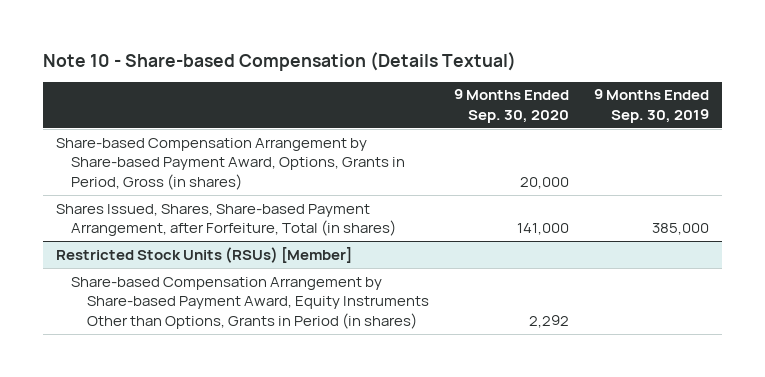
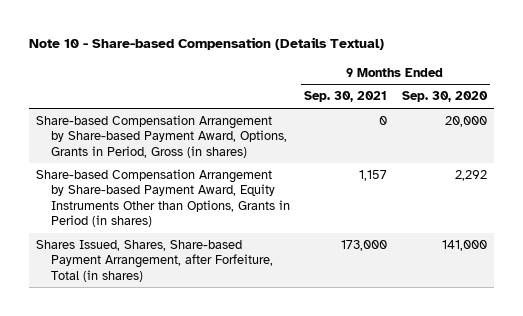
- | 9 Months Ended Sep. 30, 2020 | 9 Months Ended Sep. 30, 2019
+ | 9 Months Ended Sep. 30, 2021 | 9 Months Ended Sep. 30, 2020
- Restricted Stock Units (RSUs) [Member]
moved down: Shares Issued, Shares, Share-based Payment Arrangement, after Forfeiture, Total (in shares) | 173,000 | 141,000

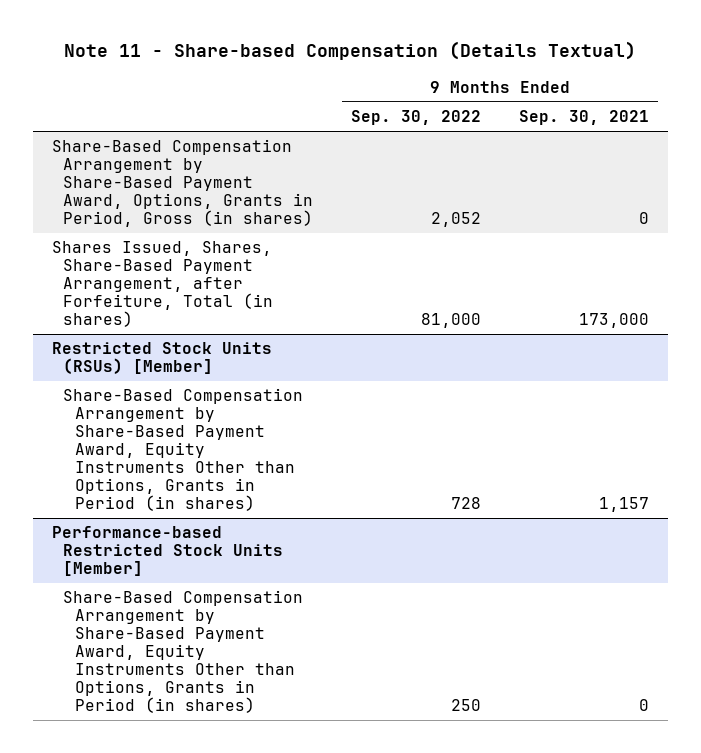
- Note 10 - Share-based Compensation (Details Textual)
+ Note 11 - Share-based Compensation (Details Textual)
- | 9 Months Ended Sep. 30, 2021 | 9 Months Ended Sep. 30, 2020
+ | 9 Months Ended Sep. 30, 2022 | 9 Months Ended Sep. 30, 2021
- Share-based Compensation Arrangement by Share-based Payment Award, Options, Grants in Period, Gross (in shares) | 0 | 20,000
- Share-based Compensation Arrangement by Share-based Payment Award, Equity Instruments Other than Options, Grants in Period (in shares) | 1,157 | 2,292
- Shares Issued, Shares, Share-based Payment Arrangement, after Forfeiture, Total (in shares) | 173,000 | 141,000
+ Share-Based Compensation Arrangement by Share-Based Payment Award, Options, Grants in Period, Gross (in shares) | 2,052 | 0
+ Shares Issued, Shares, Share-Based Payment Arrangement, after Forfeiture, Total (in shares) | 81,000 | 173,000
+ Restricted Stock Units (RSUs) [Member]
+ Share-Based Compensation Arrangement by Share-Based Payment Award, Equity Instruments Other than Options, Grants in Period (in shares) | 728 | 1,157
+ Performance-based Restricted Stock Units [Member]
+ Share-Based Compensation Arrangement by Share-Based Payment Award, Equity Instruments Other than Options, Grants in Period (in shares) | 250 | 0

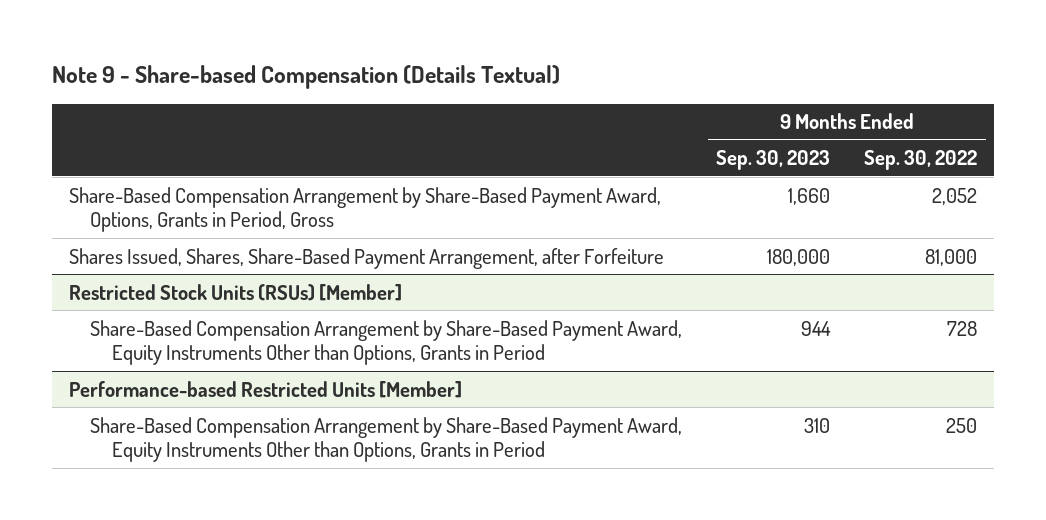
- Note 11 - Share-based Compensation (Details Textual)
+ Note 9 - Share-based Compensation (Details Textual)
- | 9 Months Ended Sep. 30, 2022 | 9 Months Ended Sep. 30, 2021
+ | 9 Months Ended Sep. 30, 2023 | 9 Months Ended Sep. 30, 2022
- Share-Based Compensation Arrangement by Share-Based Payment Award, Options, Grants in Period, Gross (in shares) | 2,052 | 0
- Shares Issued, Shares, Share-Based Payment Arrangement, after Forfeiture, Total (in shares) | 81,000 | 173,000
+ Share-Based Compensation Arrangement by Share-Based Payment Award, Options, Grants in Period, Gross | 1,660 | 2,052
+ Shares Issued, Shares, Share-Based Payment Arrangement, after Forfeiture | 180,000 | 81,000
@ Restricted Stock Units (RSUs) [Member]
- Share-Based Compensation Arrangement by Share-Based Payment Award, Equity Instruments Other than Options, Grants in Period (in shares) | 728 | 1,157
- Performance-based Restricted Stock Units [Member]
- Share-Based Compensation Arrangement by Share-Based Payment Award, Equity Instruments Other than Options, Grants in Period (in shares) | 250 | 0
@ Restricted Stock Units (RSUs) [Member]
+ Share-Based Compensation Arrangement by Share-Based Payment Award, Equity Instruments Other than Options, Grants in Period | 944 | 728
+ Performance-based Restricted Units [Member]
+ Share-Based Compensation Arrangement by Share-Based Payment Award, Equity Instruments Other than Options, Grants in Period | 310 | 250

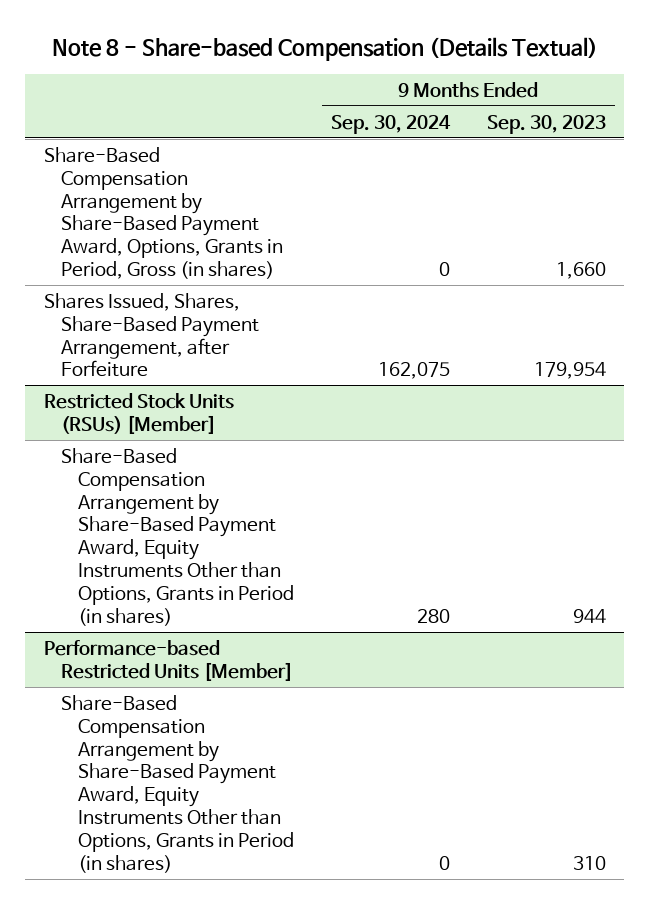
- Note 9 - Share-based Compensation (Details Textual)
+ Note 8 - Share-based Compensation (Details Textual)
- | 9 Months Ended Sep. 30, 2023 | 9 Months Ended Sep. 30, 2022
+ | 9 Months Ended Sep. 30, 2024 | 9 Months Ended Sep. 30, 2023
- Share-Based Compensation Arrangement by Share-Based Payment Award, Options, Grants in Period, Gross | 1,660 | 2,052
- Shares Issued, Shares, Share-Based Payment Arrangement, after Forfeiture | 180,000 | 81,000
+ Share-Based Compensation Arrangement by Share-Based Payment Award, Options, Grants in Period, Gross (in shares) | 0 | 1,660
+ Shares Issued, Shares, Share-Based Payment Arrangement, after Forfeiture | 162,075 | 179,954
@ Restricted Stock Units (RSUs) [Member]
- Share-Based Compensation Arrangement by Share-Based Payment Award, Equity Instruments Other than Options, Grants in Period | 944 | 728
+ Share-Based Compensation Arrangement by Share-Based Payment Award, Equity Instruments Other than Options, Grants in Period (in shares) | 280 | 944
@ Performance-based Restricted Units [Member]
- Share-Based Compensation Arrangement by Share-Based Payment Award, Equity Instruments Other than Options, Grants in Period | 310 | 250
+ Share-Based Compensation Arrangement by Share-Based Payment Award, Equity Instruments Other than Options, Grants in Period (in shares) | 0 | 310

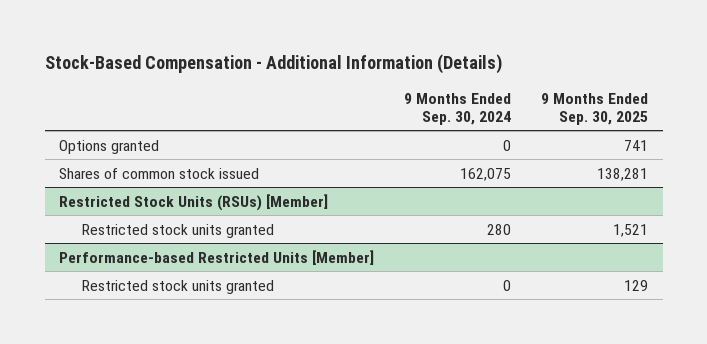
- Note 8 - Share-based Compensation (Details Textual)
+ Stock-Based Compensation - Additional Information (Details)
- | 9 Months Ended Sep. 30, 2024 | 9 Months Ended Sep. 30, 2023
+ | 9 Months Ended Sep. 30, 2024 | 9 Months Ended Sep. 30, 2025
- Share-Based Compensation Arrangement by Share-Based Payment Award, Options, Grants in Period, Gross (in shares) | 0 | 1,660
- Shares Issued, Shares, Share-Based Payment Arrangement, after Forfeiture | 162,075 | 179,954
+ Options granted | 0 | 741
+ Shares of common stock issued | 162,075 | 138,281
@ Restricted Stock Units (RSUs) [Member]
- Share-Based Compensation Arrangement by Share-Based Payment Award, Equity Instruments Other than Options, Grants in Period (in shares) | 280 | 944
+ Restricted stock units granted | 280 | 1,521
@ Performance-based Restricted Units [Member]
- Share-Based Compensation Arrangement by Share-Based Payment Award, Equity Instruments Other than Options, Grants in Period (in shares) | 0 | 310
+ Restricted stock units granted | 0 | 129

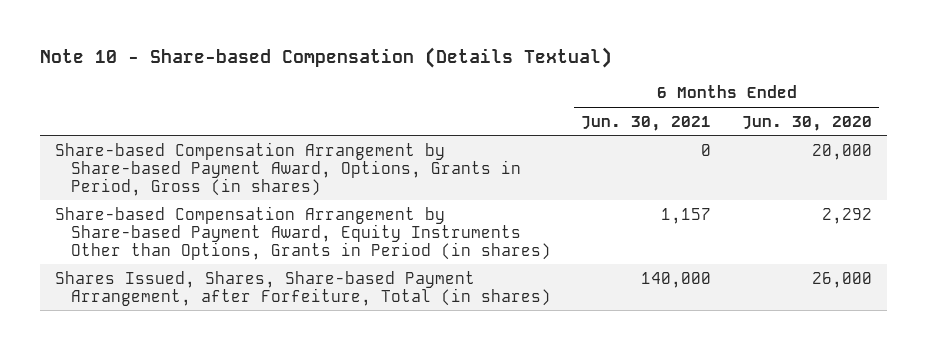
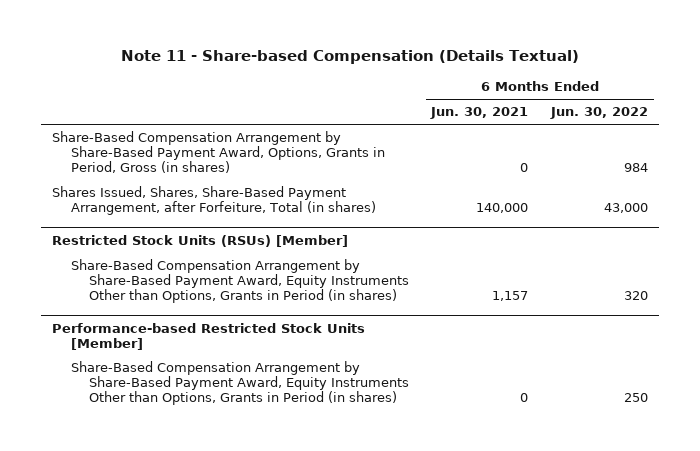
- Note 10 - Share-based Compensation (Details Textual)
+ Note 11 - Share-based Compensation (Details Textual)
- | 6 Months Ended Jun. 30, 2021 | 6 Months Ended Jun. 30, 2020
+ | 6 Months Ended Jun. 30, 2021 | 6 Months Ended Jun. 30, 2022
- Share-based Compensation Arrangement by Share-based Payment Award, Options, Grants in Period, Gross (in shares) | 0 | 20,000
- Share-based Compensation Arrangement by Share-based Payment Award, Equity Instruments Other than Options, Grants in Period (in shares) | 1,157 | 2,292
- Shares Issued, Shares, Share-based Payment Arrangement, after Forfeiture, Total (in shares) | 140,000 | 26,000
+ Share-Based Compensation Arrangement by Share-Based Payment Award, Options, Grants in Period, Gross (in shares) | 0 | 984
+ Shares Issued, Shares, Share-Based Payment Arrangement, after Forfeiture, Total (in shares) | 140,000 | 43,000
+ Restricted Stock Units (RSUs) [Member]
+ Share-Based Compensation Arrangement by Share-Based Payment Award, Equity Instruments Other than Options, Grants in Period (in shares) | 1,157 | 320
+ Performance-based Restricted Stock Units [Member]
+ Share-Based Compensation Arrangement by Share-Based Payment Award, Equity Instruments Other than Options, Grants in Period (in shares) | 0 | 250

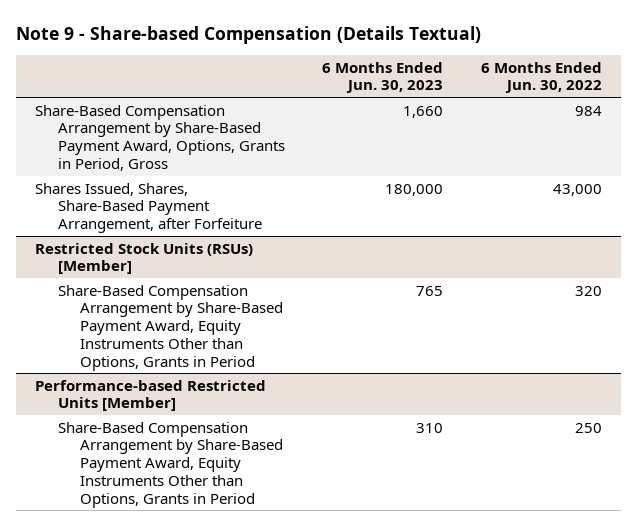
- Note 11 - Share-based Compensation (Details Textual)
+ Note 9 - Share-based Compensation (Details Textual)
- | 6 Months Ended Jun. 30, 2021 | 6 Months Ended Jun. 30, 2022
+ | 6 Months Ended Jun. 30, 2023 | 6 Months Ended Jun. 30, 2022
- Share-Based Compensation Arrangement by Share-Based Payment Award, Options, Grants in Period, Gross (in shares) | 0 | 984
- Shares Issued, Shares, Share-Based Payment Arrangement, after Forfeiture, Total (in shares) | 140,000 | 43,000
+ Share-Based Compensation Arrangement by Share-Based Payment Award, Options, Grants in Period, Gross | 1,660 | 984
+ Shares Issued, Shares, Share-Based Payment Arrangement, after Forfeiture | 180,000 | 43,000
@ Restricted Stock Units (RSUs) [Member]
- Share-Based Compensation Arrangement by Share-Based Payment Award, Equity Instruments Other than Options, Grants in Period (in shares) | 1,157 | 320
- Performance-based Restricted Stock Units [Member]
- Share-Based Compensation Arrangement by Share-Based Payment Award, Equity Instruments Other than Options, Grants in Period (in shares) | 0 | 250
@ Restricted Stock Units (RSUs) [Member]
+ Share-Based Compensation Arrangement by Share-Based Payment Award, Equity Instruments Other than Options, Grants in Period | 765 | 320
+ Performance-based Restricted Units [Member]
+ Share-Based Compensation Arrangement by Share-Based Payment Award, Equity Instruments Other than Options, Grants in Period | 310 | 250

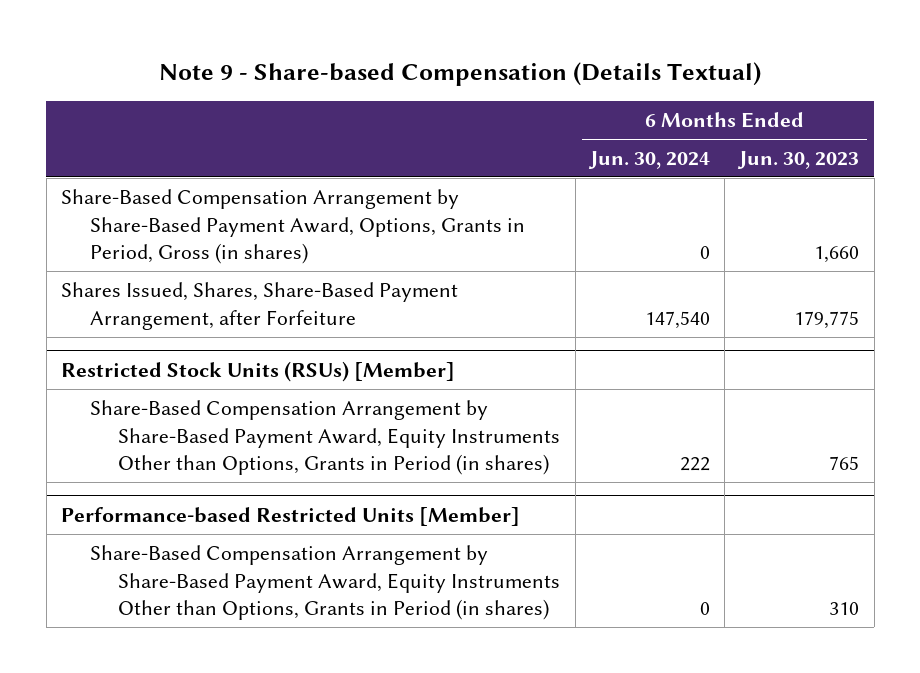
- | 6 Months Ended Jun. 30, 2023 | 6 Months Ended Jun. 30, 2022
+ | 6 Months Ended Jun. 30, 2024 | 6 Months Ended Jun. 30, 2023
- Share-Based Compensation Arrangement by Share-Based Payment Award, Options, Grants in Period, Gross | 1,660 | 984
- Shares Issued, Shares, Share-Based Payment Arrangement, after Forfeiture | 180,000 | 43,000
+ Share-Based Compensation Arrangement by Share-Based Payment Award, Options, Grants in Period, Gross (in shares) | 0 | 1,660
+ Shares Issued, Shares, Share-Based Payment Arrangement, after Forfeiture | 147,540 | 179,775
@ Restricted Stock Units (RSUs) [Member]
- Share-Based Compensation Arrangement by Share-Based Payment Award, Equity Instruments Other than Options, Grants in Period | 765 | 320
+ Share-Based Compensation Arrangement by Share-Based Payment Award, Equity Instruments Other than Options, Grants in Period (in shares) | 222 | 765
@ Performance-based Restricted Units [Member]
- Share-Based Compensation Arrangement by Share-Based Payment Award, Equity Instruments Other than Options, Grants in Period | 310 | 250
+ Share-Based Compensation Arrangement by Share-Based Payment Award, Equity Instruments Other than Options, Grants in Period (in shares) | 0 | 310

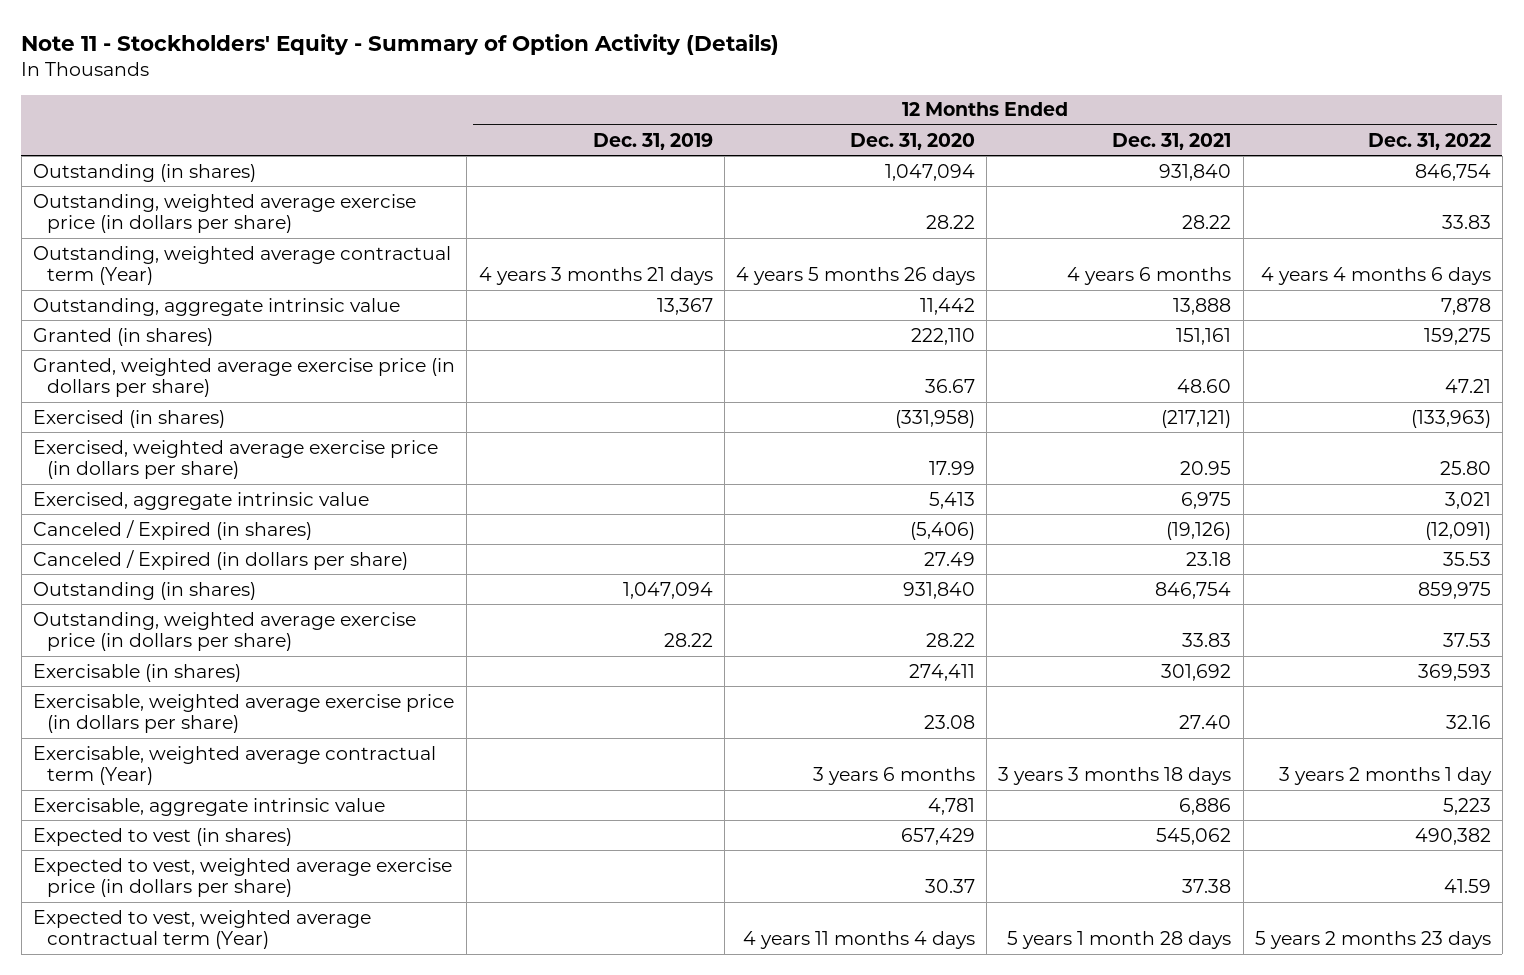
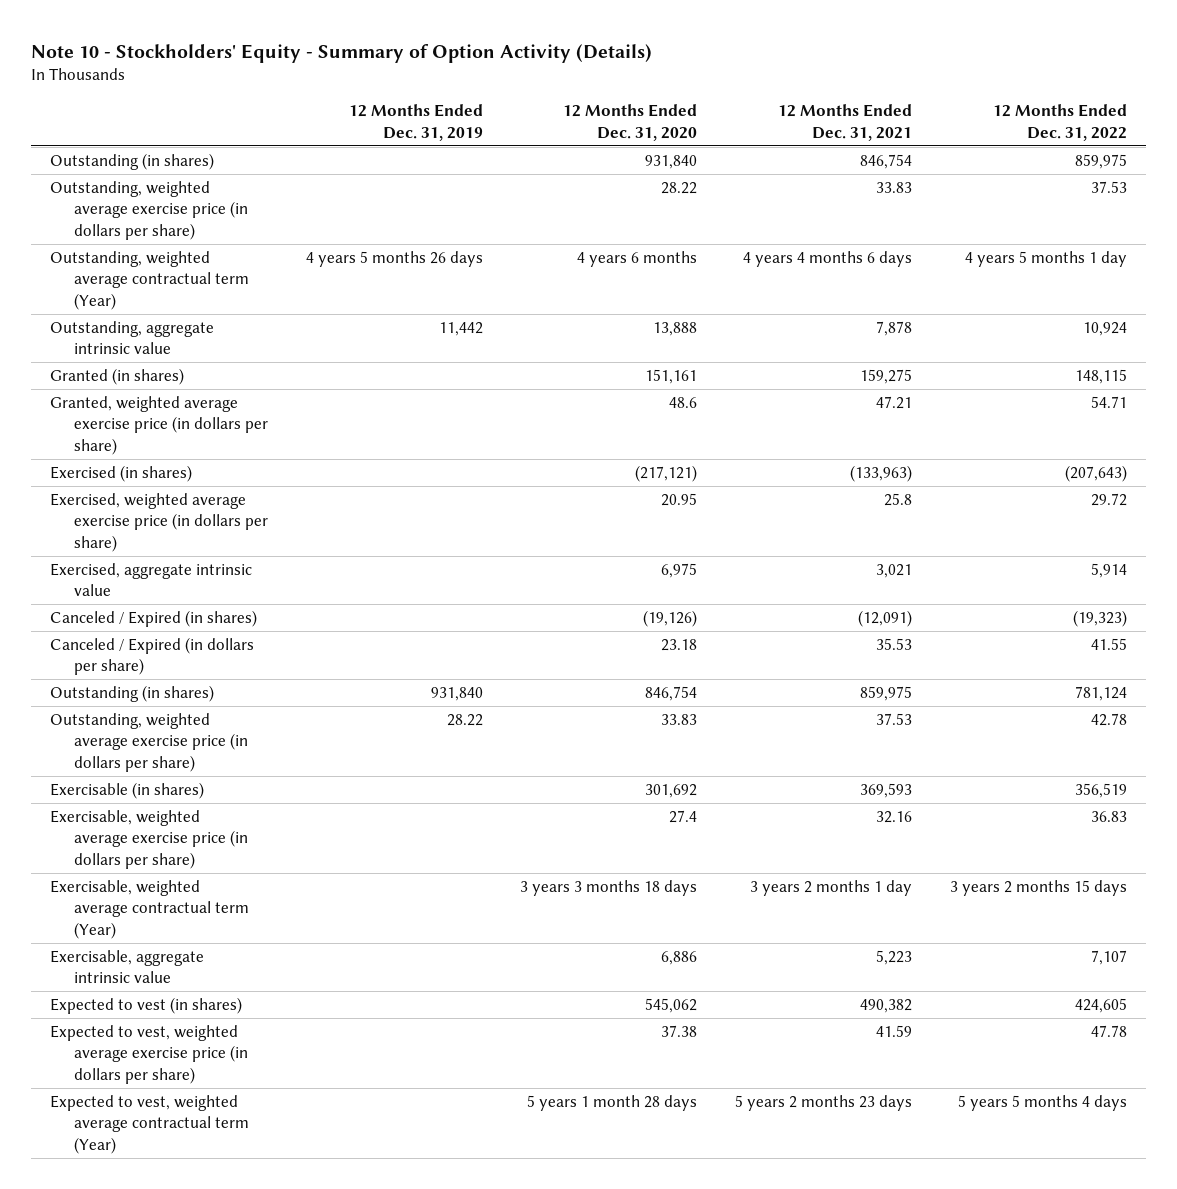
- Note 11 - Stockholders' Equity - Summary of Option Activity (Details)
+ Note 10 - Stockholders' Equity - Summary of Option Activity (Details)
- Outstanding (in shares) | | 1,047,094 | 931,840 | 846,754
- Outstanding, weighted average exercise price (in dollars per share) | | 28.22 | 28.22 | 33.83
- Outstanding, weighted average contractual term (Year) | 4 years 3 months 21 days | 4 years 5 months 26 days | 4 years 6 months | 4 years 4 months 6 days
- Outstanding, aggregate intrinsic value | 13,367 | 11,442 | 13,888 | 7,878
- Granted (in shares) | | 222,110 | 151,161 | 159,275
- Granted, weighted average exercise price (in dollars per share) | | 36.67 | 48.60 | 47.21
- Exercised (in shares) | | (331,958) | (217,121) | (133,963)
- Exercised, weighted average exercise price (in dollars per share) | | 17.99 | 20.95 | 25.80
- Exercised, aggregate intrinsic value | | 5,413 | 6,975 | 3,021
- Canceled / Expired (in shares) | | (5,406) | (19,126) | (12,091)
- Canceled / Expired (in dollars per share) | | 27.49 | 23.18 | 35.53
- Outstanding (in shares) | 1,047,094 | 931,840 | 846,754 | 859,975
- Outstanding, weighted average exercise price (in dollars per share) | 28.22 | 28.22 | 33.83 | 37.53
- Exercisable (in shares) | | 274,411 | 301,692 | 369,593
- Exercisable, weighted average exercise price (in dollars per share) | | 23.08 | 27.40 | 32.16
- Exercisable, weighted average contractual term (Year) | | 3 years 6 months | 3 years 3 months 18 days | 3 years 2 months 1 day
- Exercisable, aggregate intrinsic value | | 4,781 | 6,886 | 5,223
- Expected to vest (in shares) | | 657,429 | 545,062 | 490,382
- Expected to vest, weighted average exercise price (in dollars per share) | | 30.37 | 37.38 | 41.59
- Expected to vest, weighted average contractual term (Year) | | 4 years 11 months 4 days | 5 years 1 month 28 days | 5 years 2 months 23 days
+ Outstanding (in shares) | | 931,840 | 846,754 | 859,975
+ Outstanding, weighted average exercise price (in dollars per share) | | 28.22 | 33.83 | 37.53
+ Outstanding, weighted average contractual term (Year) | 4 years 5 months 26 days | 4 years 6 months | 4 years 4 months 6 days | 4 years 5 months 1 day
+ Outstanding, aggregate intrinsic value | 11,442 | 13,888 | 7,878 | 10,924
+ Granted (in shares) | | 151,161 | 159,275 | 148,115
+ Granted, weighted average exercise price (in dollars per share) | | 48.6 | 47.21 | 54.71
+ Exercised (in shares) | | (217,121) | (133,963) | (207,643)
+ Exercised, weighted average exercise price (in dollars per share) | | 20.95 | 25.8 | 29.72
+ Exercised, aggregate intrinsic value | | 6,975 | 3,021 | 5,914
+ Canceled / Expired (in shares) | | (19,126) | (12,091) | (19,323)
+ Canceled / Expired (in dollars per share) | | 23.18 | 35.53 | 41.55
+ Outstanding (in shares) | 931,840 | 846,754 | 859,975 | 781,124
+ Outstanding, weighted average exercise price (in dollars per share) | 28.22 | 33.83 | 37.53 | 42.78
+ Exercisable (in shares) | | 301,692 | 369,593 | 356,519
+ Exercisable, weighted average exercise price (in dollars per share) | | 27.4 | 32.16 | 36.83
+ Exercisable, weighted average contractual term (Year) | | 3 years 3 months 18 days | 3 years 2 months 1 day | 3 years 2 months 15 days
+ Exercisable, aggregate intrinsic value | | 6,886 | 5,223 | 7,107
+ Expected to vest (in shares) | | 545,062 | 490,382 | 424,605
+ Expected to vest, weighted average exercise price (in dollars per share) | | 37.38 | 41.59 | 47.78
+ Expected to vest, weighted average contractual term (Year) | | 5 years 1 month 28 days | 5 years 2 months 23 days | 5 years 5 months 4 days

